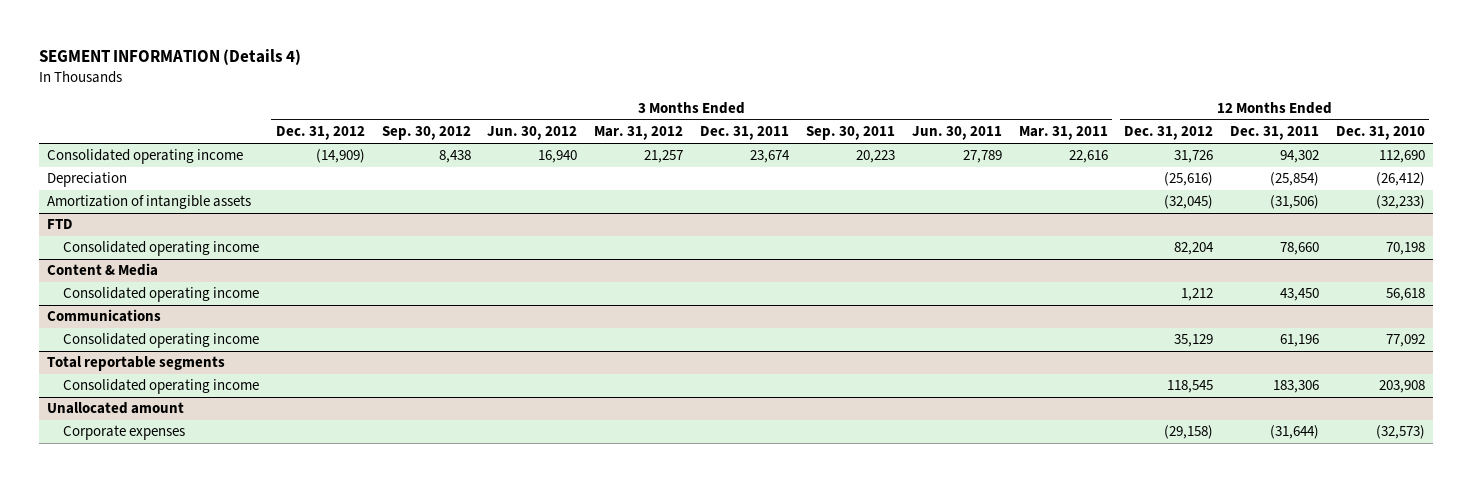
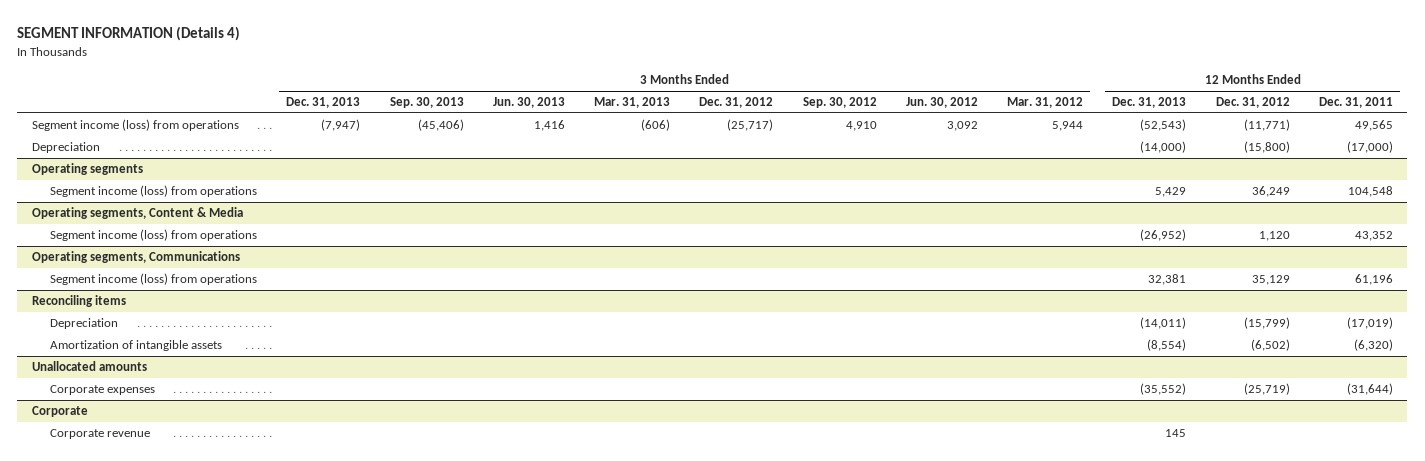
- | 3 Months Ended Dec. 31, 2012 | 3 Months Ended Sep. 30, 2012 | 3 Months Ended Jun. 30, 2012 | 3 Months Ended Mar. 31, 2012 | 3 Months Ended Dec. 31, 2011 | 3 Months Ended Sep. 30, 2011 | 3 Months Ended Jun. 30, 2011 | 3 Months Ended Mar. 31, 2011 | 12 Months Ended Dec. 31, 2012 | 12 Months Ended Dec. 31, 2011 | 12 Months Ended Dec. 31, 2010
+ | 3 Months Ended Dec. 31, 2013 | 3 Months Ended Sep. 30, 2013 | 3 Months Ended Jun. 30, 2013 | 3 Months Ended Mar. 31, 2013 | 3 Months Ended Dec. 31, 2012 | 3 Months Ended Sep. 30, 2012 | 3 Months Ended Jun. 30, 2012 | 3 Months Ended Mar. 31, 2012 | 12 Months Ended Dec. 31, 2013 | 12 Months Ended Dec. 31, 2012 | 12 Months Ended Dec. 31, 2011
- Consolidated operating income | (14,909) | 8,438 | 16,940 | 21,257 | 23,674 | 20,223 | 27,789 | 22,616 | 31,726 | 94,302 | 112,690
- Depreciation | | | | | | | | | (25,616) | (25,854) | (26,412)
- Amortization of intangible assets | | | | | | | | | (32,045) | (31,506) | (32,233)
- FTD
- Consolidated operating income | | | | | | | | | 82,204 | 78,660 | 70,198
- Content & Media
- Consolidated operating income | | | | | | | | | 1,212 | 43,450 | 56,618
- Communications
- Consolidated operating income | | | | | | | | | 35,129 | 61,196 | 77,092
- Total reportable segments
- Consolidated operating income | | | | | | | | | 118,545 | 183,306 | 203,908
- Unallocated amount
- Corporate expenses | | | | | | | | | (29,158) | (31,644) | (32,573)
+ Segment income (loss) from operations | (7,947) | (45,406) | 1,416 | (606) | (25,717) | 4,910 | 3,092 | 5,944 | (52,543) | (11,771) | 49,565
+ Depreciation | | | | | | | | | (14,000) | (15,800) | (17,000)
+ Operating segments
+ Segment income (loss) from operations | | | | | | | | | 5,429 | 36,249 | 104,548
+ Operating segments, Content & Media
+ Segment income (loss) from operations | | | | | | | | | (26,952) | 1,120 | 43,352
+ Operating segments, Communications
+ Segment income (loss) from operations | | | | | | | | | 32,381 | 35,129 | 61,196
+ Reconciling items
+ Depreciation | | | | | | | | | (14,011) | (15,799) | (17,019)
+ Amortization of intangible assets | | | | | | | | | (8,554) | (6,502) | (6,320)
+ Unallocated amounts
+ Corporate expenses | | | | | | | | | (35,552) | (25,719) | (31,644)
+ Corporate
+ Corporate revenue | | | | | | | | | 145 | |

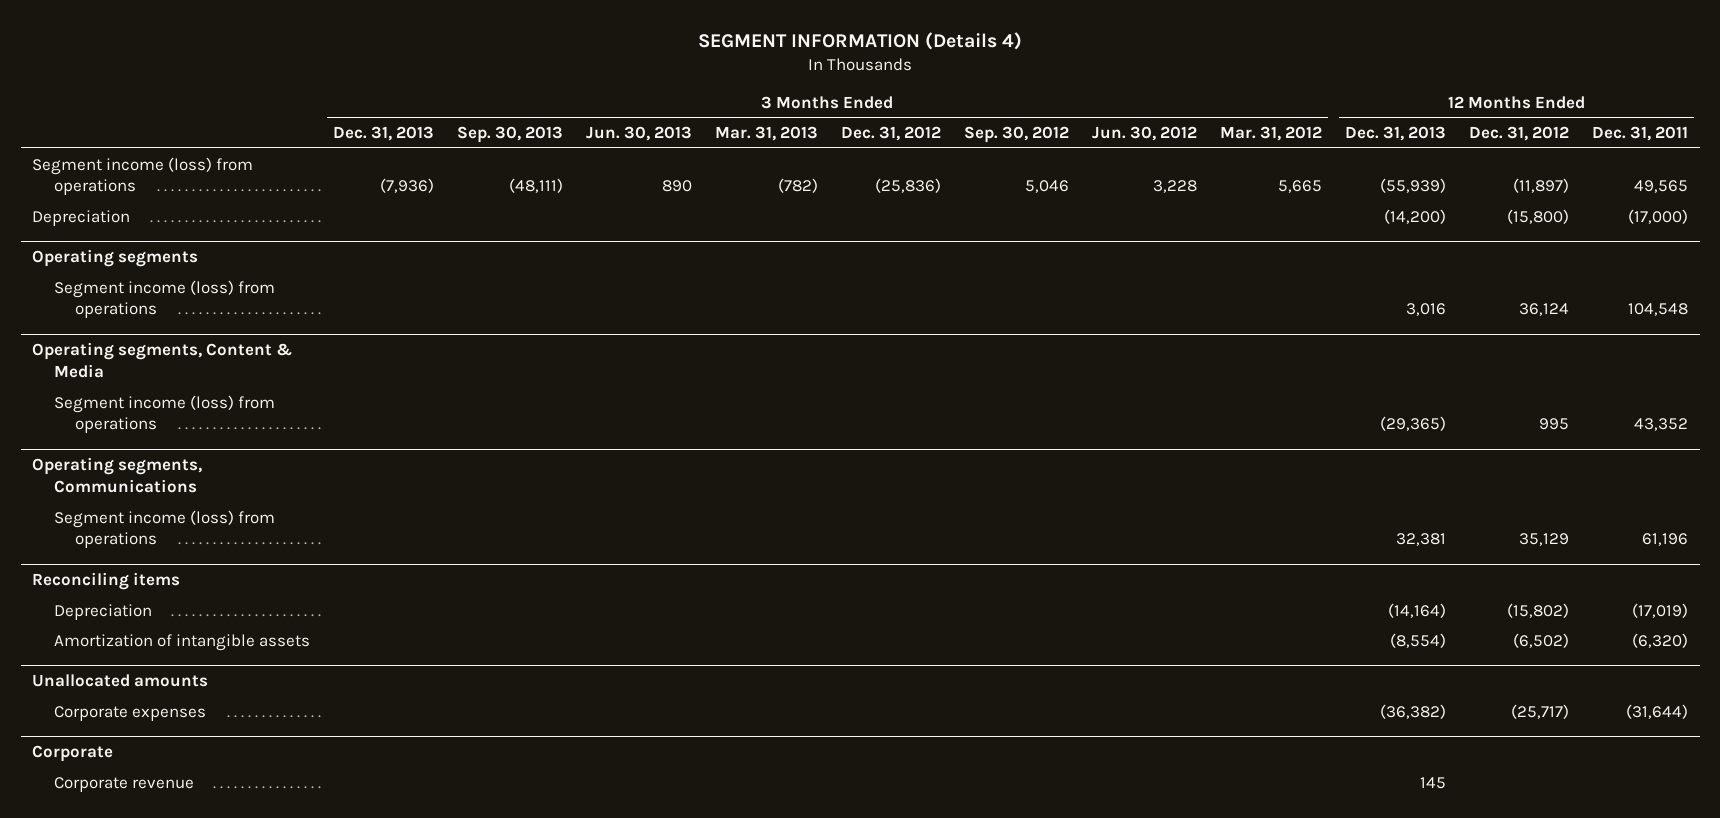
- Segment income (loss) from operations | (7,947) | (45,406) | 1,416 | (606) | (25,717) | 4,910 | 3,092 | 5,944 | (52,543) | (11,771) | 49,565
- Depreciation | | | | | | | | | (14,000) | (15,800) | (17,000)
+ Segment income (loss) from operations | (7,936) | (48,111) | 890 | (782) | (25,836) | 5,046 | 3,228 | 5,665 | (55,939) | (11,897) | 49,565
+ Depreciation | | | | | | | | | (14,200) | (15,800) | (17,000)
@ Operating segments
- Segment income (loss) from operations | | | | | | | | | 5,429 | 36,249 | 104,548
+ Segment income (loss) from operations | | | | | | | | | 3,016 | 36,124 | 104,548
@ Operating segments, Content & Media
- Segment income (loss) from operations | | | | | | | | | (26,952) | 1,120 | 43,352
+ Segment income (loss) from operations | | | | | | | | | (29,365) | 995 | 43,352
@ Reconciling items
- Depreciation | | | | | | | | | (14,011) | (15,799) | (17,019)
+ Depreciation | | | | | | | | | (14,164) | (15,802) | (17,019)
@ Unallocated amounts
- Corporate expenses | | | | | | | | | (35,552) | (25,719) | (31,644)
+ Corporate expenses | | | | | | | | | (36,382) | (25,717) | (31,644)

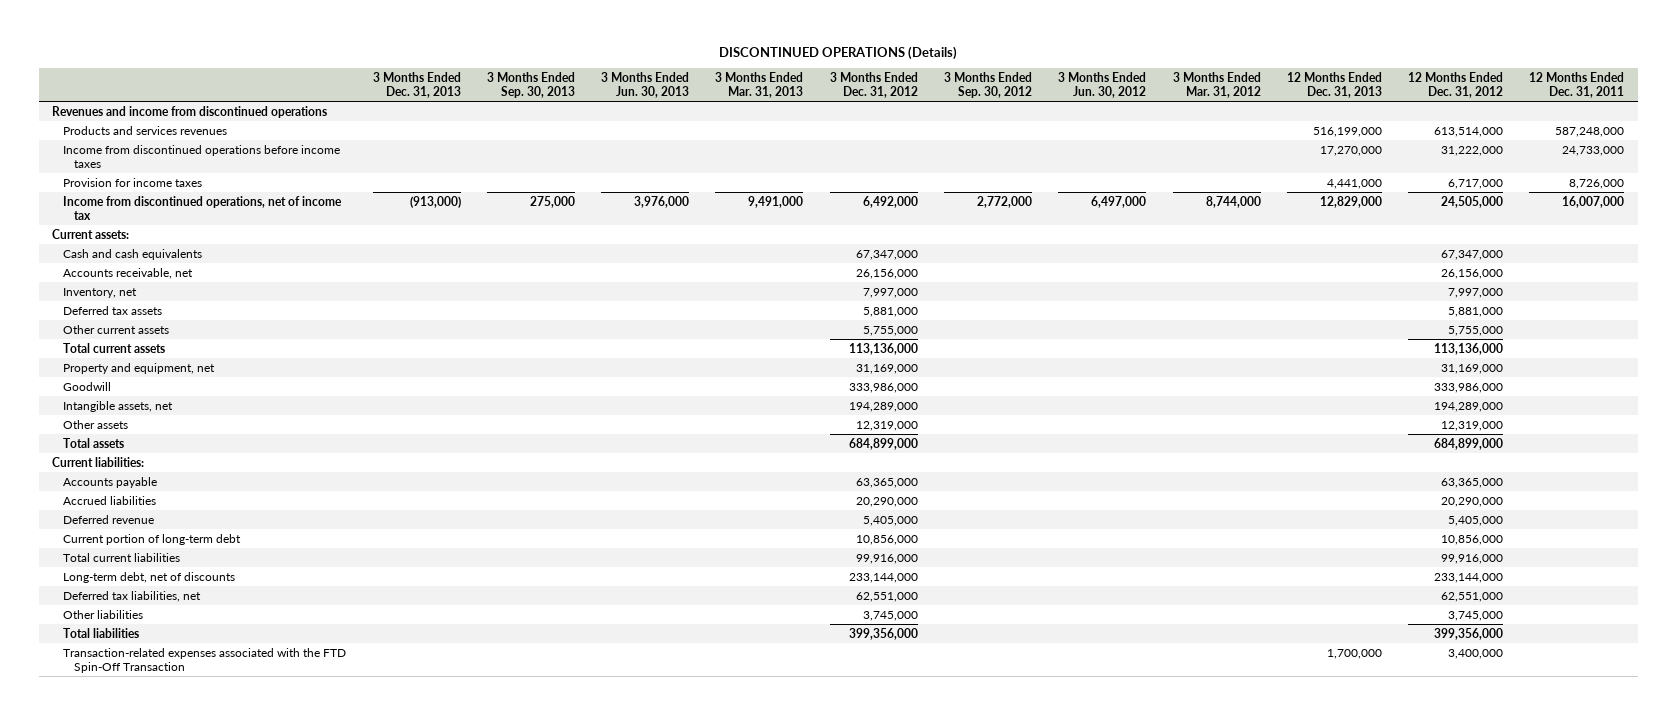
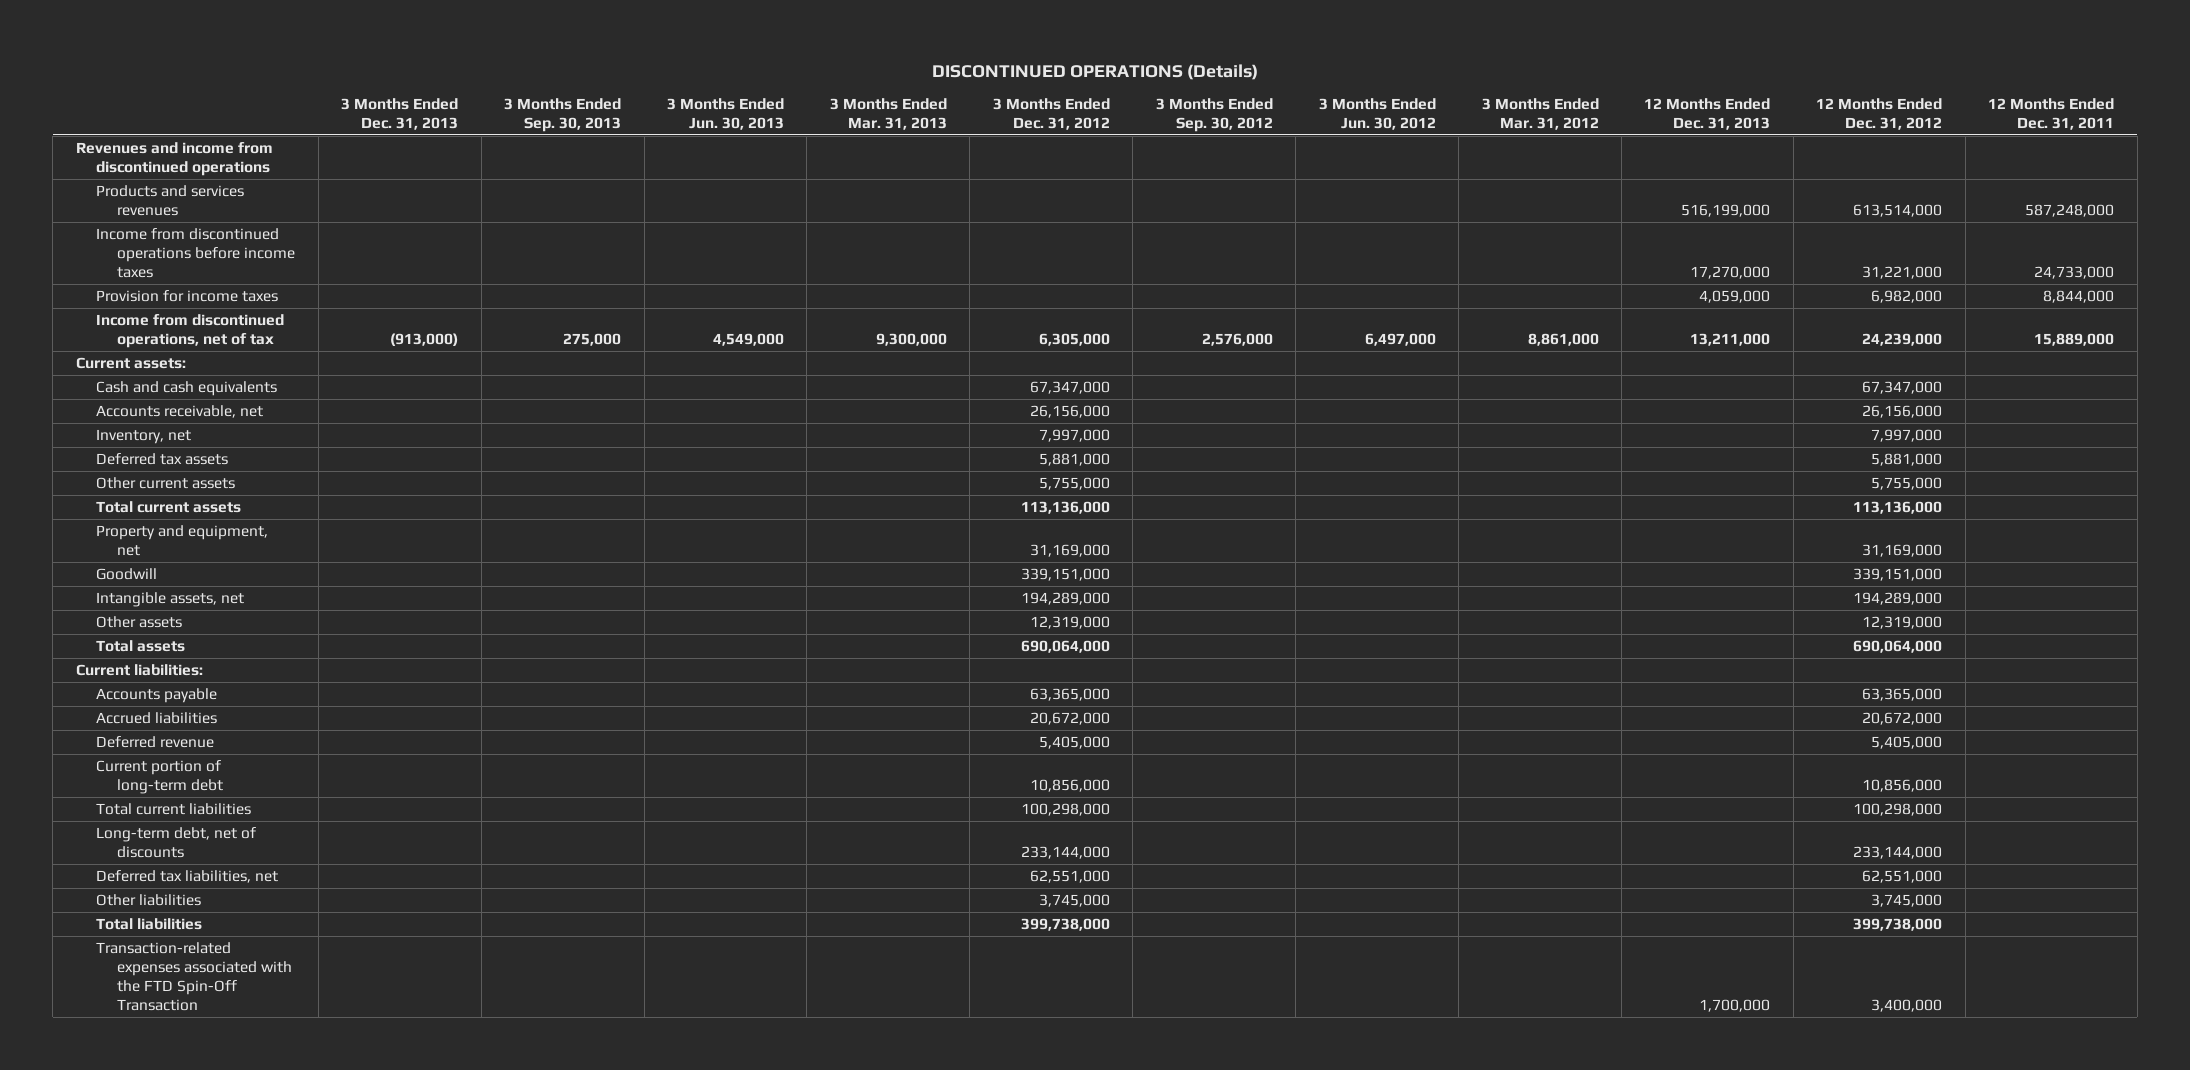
- Income from discontinued operations before income taxes | | | | | | | | | 17,270,000 | 31,222,000 | 24,733,000
- Provision for income taxes | | | | | | | | | 4,441,000 | 6,717,000 | 8,726,000
- Income from discontinued operations, net of income tax | (913,000) | 275,000 | 3,976,000 | 9,491,000 | 6,492,000 | 2,772,000 | 6,497,000 | 8,744,000 | 12,829,000 | 24,505,000 | 16,007,000
+ Income from discontinued operations before income taxes | | | | | | | | | 17,270,000 | 31,221,000 | 24,733,000
+ Provision for income taxes | | | | | | | | | 4,059,000 | 6,982,000 | 8,844,000
+ Income from discontinued operations, net of tax | (913,000) | 275,000 | 4,549,000 | 9,300,000 | 6,305,000 | 2,576,000 | 6,497,000 | 8,861,000 | 13,211,000 | 24,239,000 | 15,889,000
- Goodwill | | | | | 333,986,000 | | | | | 333,986,000 |
+ Goodwill | | | | | 339,151,000 | | | | | 339,151,000 |
- Total assets | | | | | 684,899,000 | | | | | 684,899,000 |
+ Total assets | | | | | 690,064,000 | | | | | 690,064,000 |
- Accrued liabilities | | | | | 20,290,000 | | | | | 20,290,000 |
+ Accrued liabilities | | | | | 20,672,000 | | | | | 20,672,000 |
- Total current liabilities | | | | | 99,916,000 | | | | | 99,916,000 |
+ Total current liabilities | | | | | 100,298,000 | | | | | 100,298,000 |
- Total liabilities | | | | | 399,356,000 | | | | | 399,356,000 |
+ Total liabilities | | | | | 399,738,000 | | | | | 399,738,000 |

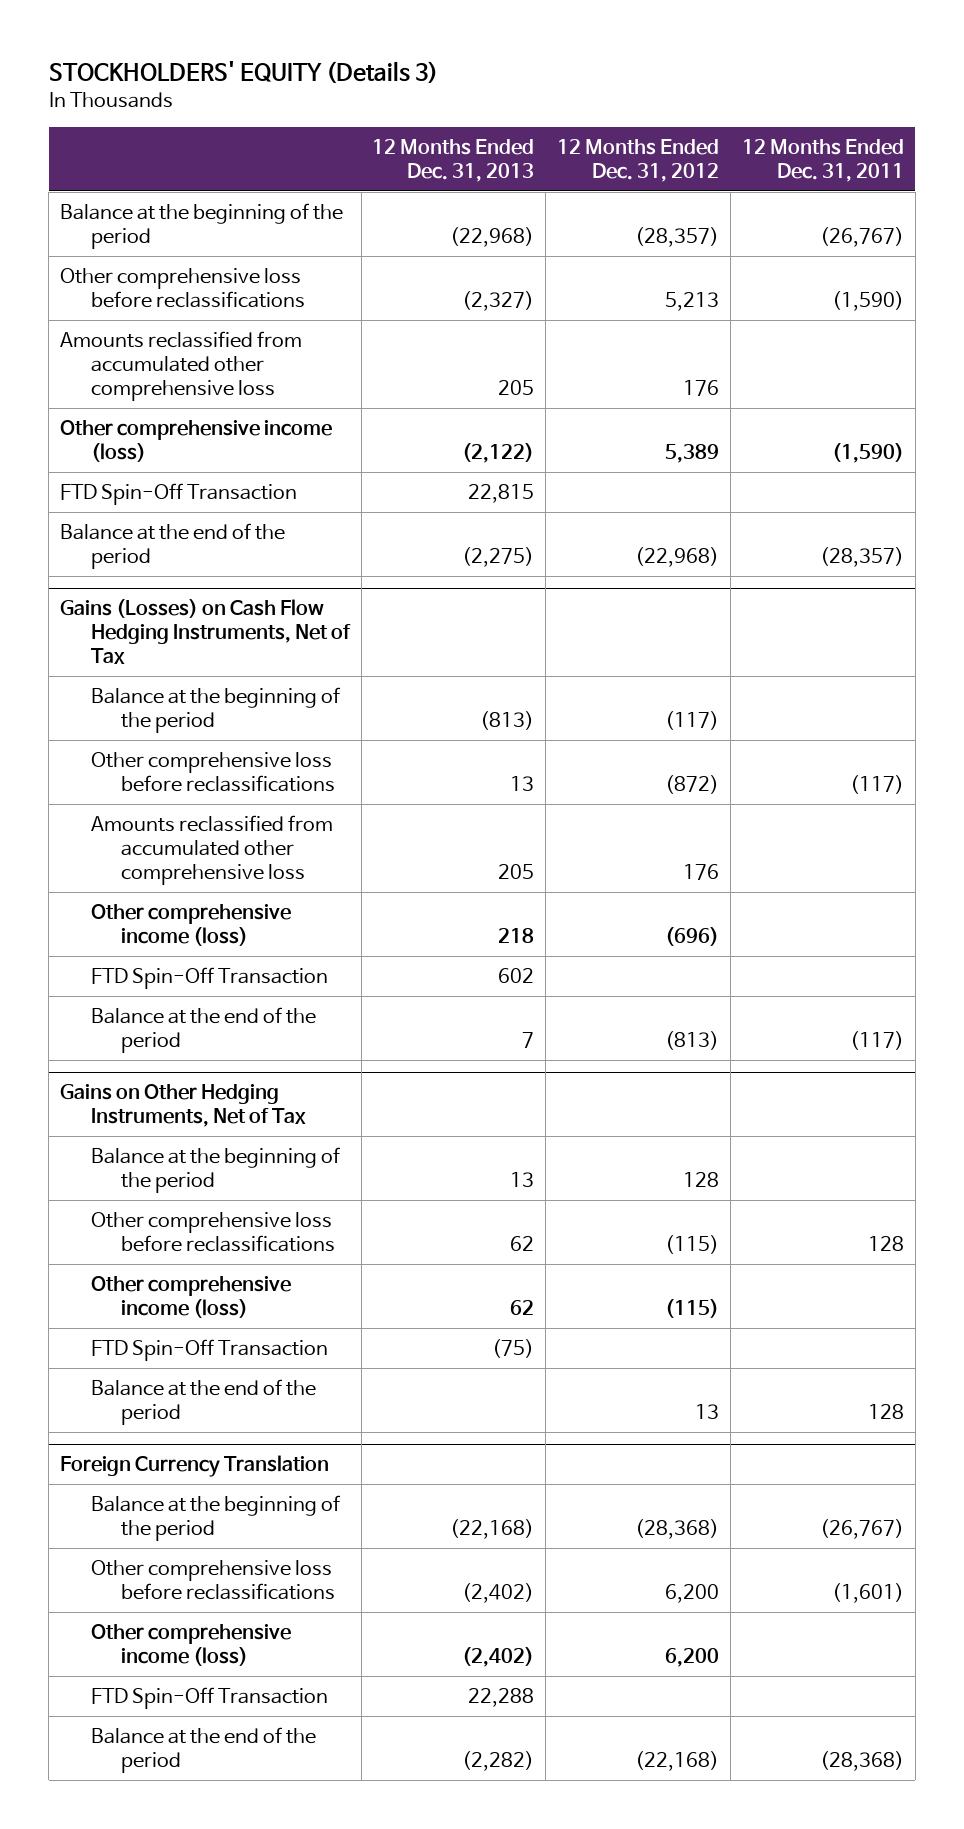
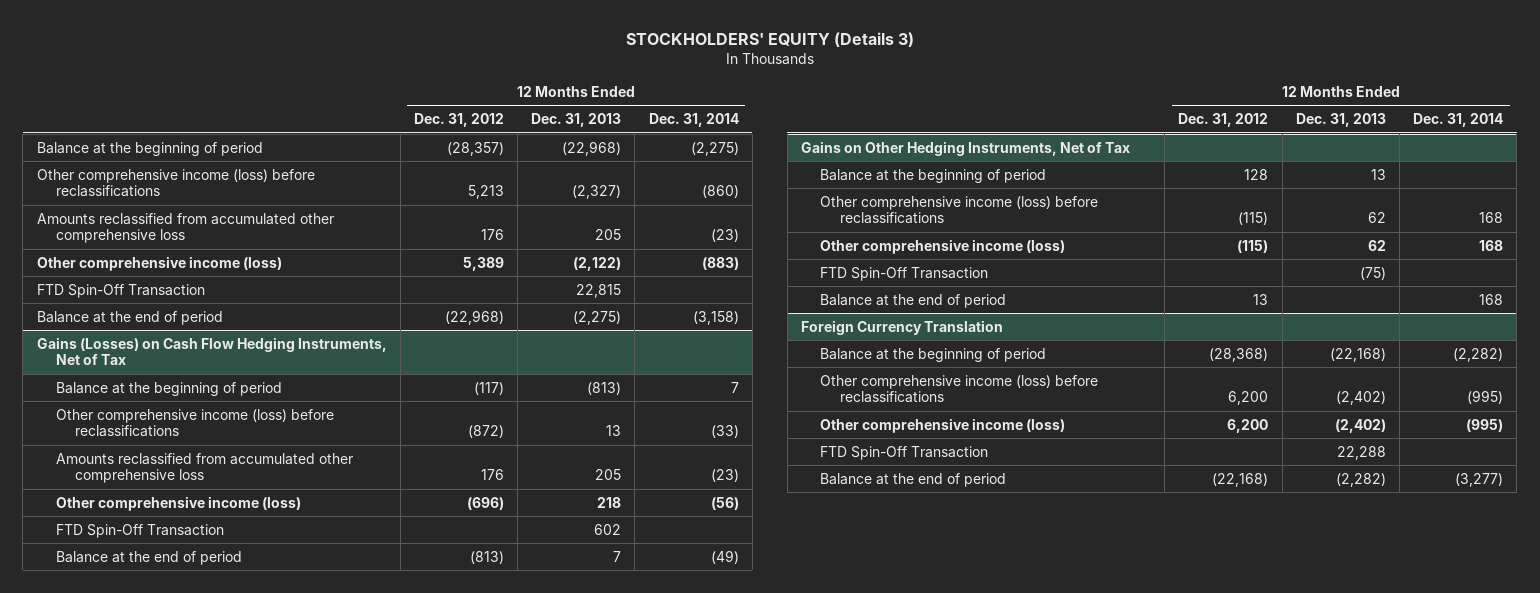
- | 12 Months Ended Dec. 31, 2013 | 12 Months Ended Dec. 31, 2012 | 12 Months Ended Dec. 31, 2011
+ | 12 Months Ended Dec. 31, 2012 | 12 Months Ended Dec. 31, 2013 | 12 Months Ended Dec. 31, 2014
- Balance at the beginning of the period | (22,968) | (28,357) | (26,767)
- Other comprehensive loss before reclassifications | (2,327) | 5,213 | (1,590)
+ Balance at the beginning of period | (28,357) | (22,968) | (2,275)
+ Other comprehensive income (loss) before reclassifications | 5,213 | (2,327) | (860)
- Balance at the end of the period | (2,275) | (22,968) | (28,357)
+ Balance at the end of period | (22,968) | (2,275) | (3,158)
@ Gains (Losses) on Cash Flow Hedging Instruments, Net of Tax
- Balance at the beginning of the period | (813) | (117) |
- Other comprehensive loss before reclassifications | 13 | (872) | (117)
+ Balance at the beginning of period | (117) | (813) | 7
+ Other comprehensive income (loss) before reclassifications | (872) | 13 | (33)
- Balance at the end of the period | 7 | (813) | (117)
+ Balance at the end of period | (813) | 7 | (49)
@ Gains on Other Hedging Instruments, Net of Tax
- Balance at the beginning of the period | 13 | 128 |
- Other comprehensive loss before reclassifications | 62 | (115) | 128
+ Balance at the beginning of period | 128 | 13 |
+ Other comprehensive income (loss) before reclassifications | (115) | 62 | 168
- Balance at the end of the period | | 13 | 128
+ Balance at the end of period | 13 | | 168
@ Foreign Currency Translation
- Balance at the beginning of the period | (22,168) | (28,368) | (26,767)
- Other comprehensive loss before reclassifications | (2,402) | 6,200 | (1,601)
+ Balance at the beginning of period | (28,368) | (22,168) | (2,282)
+ Other comprehensive income (loss) before reclassifications | 6,200 | (2,402) | (995)
- Balance at the end of the period | (2,282) | (22,168) | (28,368)
+ Balance at the end of period | (22,168) | (2,282) | (3,277)

